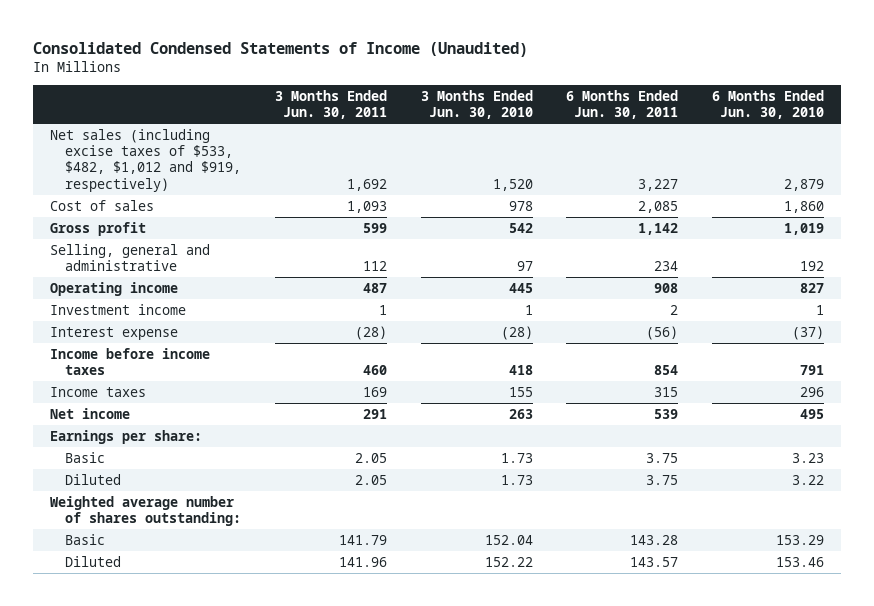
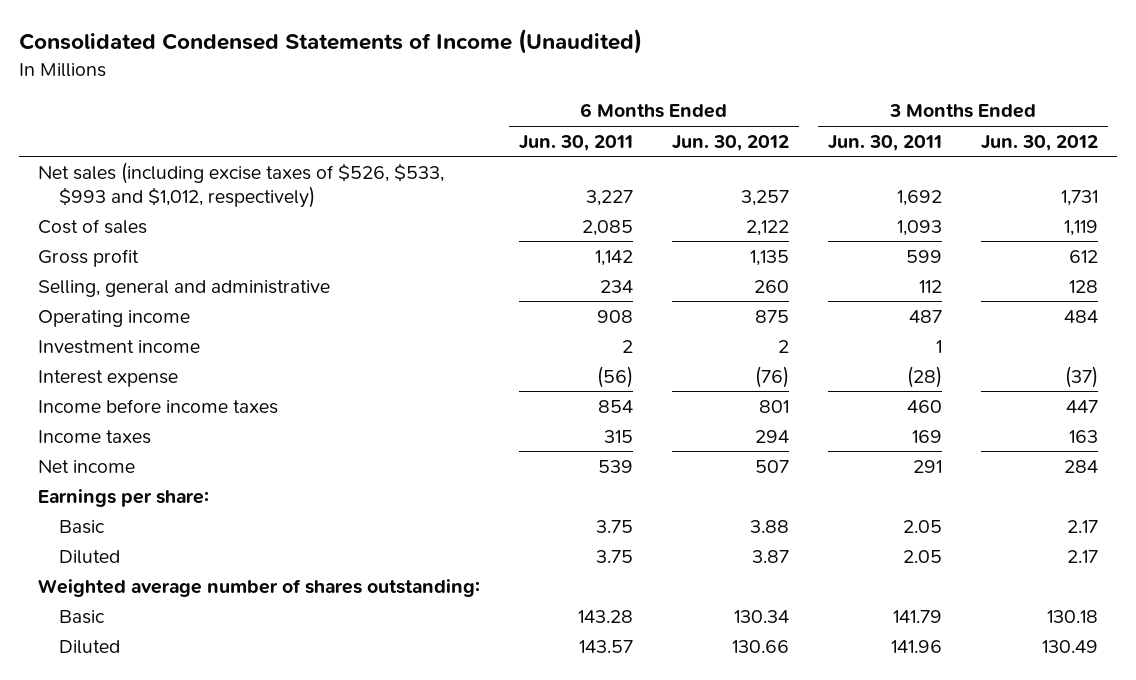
- | 3 Months Ended Jun. 30, 2011 | 3 Months Ended Jun. 30, 2010 | 6 Months Ended Jun. 30, 2011 | 6 Months Ended Jun. 30, 2010
+ | 6 Months Ended Jun. 30, 2011 | 6 Months Ended Jun. 30, 2012 | 3 Months Ended Jun. 30, 2011 | 3 Months Ended Jun. 30, 2012
- Net sales (including excise taxes of $533, $482, $1,012 and $919, respectively) | 1,692 | 1,520 | 3,227 | 2,879
+ Net sales (including excise taxes of $526, $533, $993 and $1,012, respectively) | 3,227 | 3,257 | 1,692 | 1,731

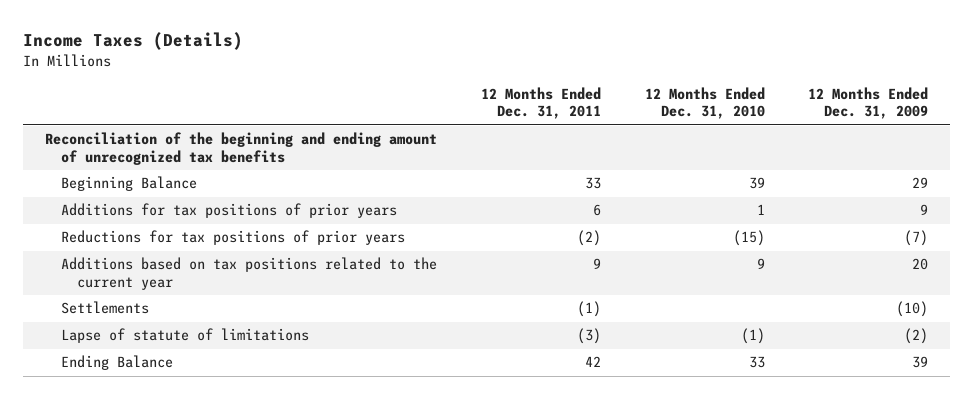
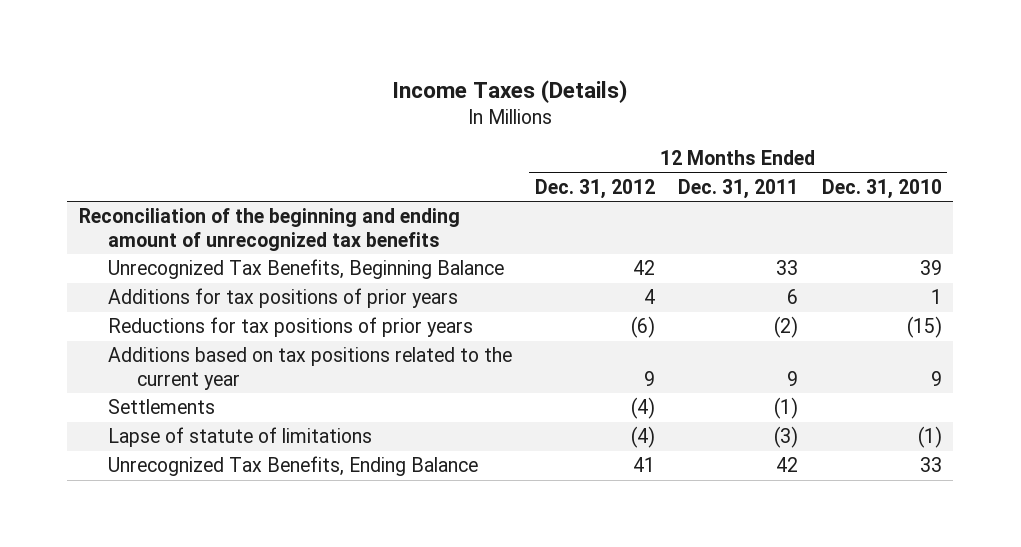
- | 12 Months Ended Dec. 31, 2011 | 12 Months Ended Dec. 31, 2010 | 12 Months Ended Dec. 31, 2009
+ | 12 Months Ended Dec. 31, 2012 | 12 Months Ended Dec. 31, 2011 | 12 Months Ended Dec. 31, 2010
- Beginning Balance | 33 | 39 | 29
+ Unrecognized Tax Benefits, Beginning Balance | 42 | 33 | 39
- Ending Balance | 42 | 33 | 39
+ Unrecognized Tax Benefits, Ending Balance | 41 | 42 | 33

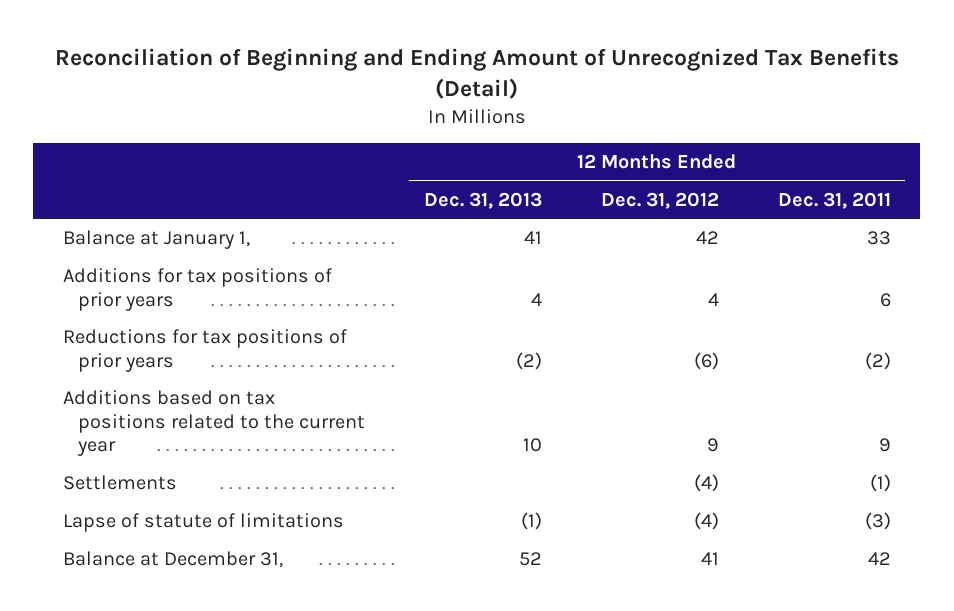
- Income Taxes (Details)
+ Reconciliation of Beginning and Ending Amount of Unrecognized Tax Benefits (Detail)
- | 12 Months Ended Dec. 31, 2012 | 12 Months Ended Dec. 31, 2011 | 12 Months Ended Dec. 31, 2010
+ | 12 Months Ended Dec. 31, 2013 | 12 Months Ended Dec. 31, 2012 | 12 Months Ended Dec. 31, 2011
- Reconciliation of the beginning and ending amount of unrecognized tax benefits
- Unrecognized Tax Benefits, Beginning Balance | 42 | 33 | 39
+ Balance at January 1, | 41 | 42 | 33
- Unrecognized Tax Benefits, Ending Balance | 41 | 42 | 33
+ Balance at December 31, | 52 | 41 | 42

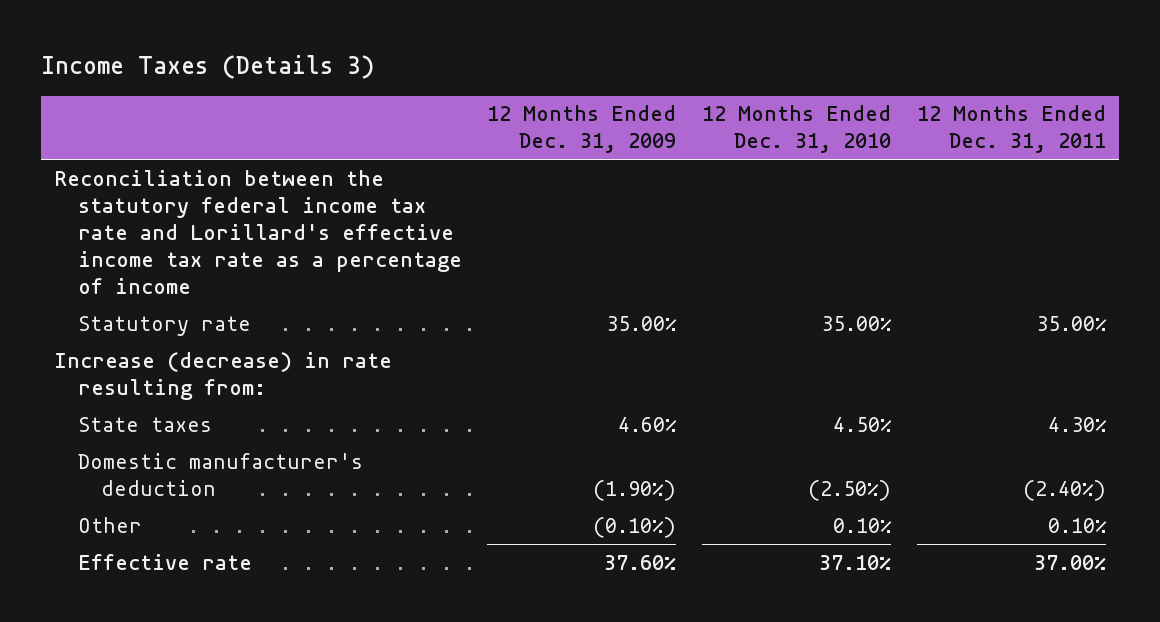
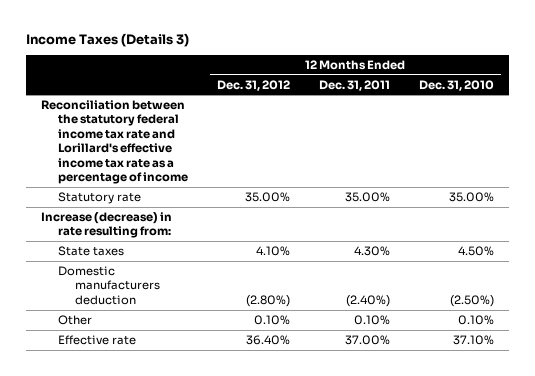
- | 12 Months Ended Dec. 31, 2009 | 12 Months Ended Dec. 31, 2010 | 12 Months Ended Dec. 31, 2011
+ | 12 Months Ended Dec. 31, 2012 | 12 Months Ended Dec. 31, 2011 | 12 Months Ended Dec. 31, 2010
- Domestic manufacturer's deduction | (1.90%) | (2.50%) | (2.40%)
+ Domestic manufacturers deduction | (2.80%) | (2.40%) | (2.50%)

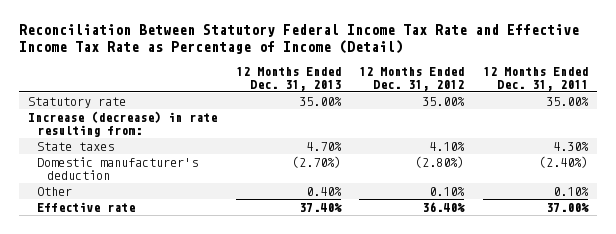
- Income Taxes (Details 3)
+ Reconciliation Between Statutory Federal Income Tax Rate and Effective Income Tax Rate as Percentage of Income (Detail)
- | 12 Months Ended Dec. 31, 2012 | 12 Months Ended Dec. 31, 2011 | 12 Months Ended Dec. 31, 2010
+ | 12 Months Ended Dec. 31, 2013 | 12 Months Ended Dec. 31, 2012 | 12 Months Ended Dec. 31, 2011
- Reconciliation between the statutory federal income tax rate and Lorillard's effective income tax rate as a percentage of income
- Domestic manufacturers deduction | (2.80%) | (2.40%) | (2.50%)
+ Domestic manufacturer's deduction | (2.70%) | (2.80%) | (2.40%)

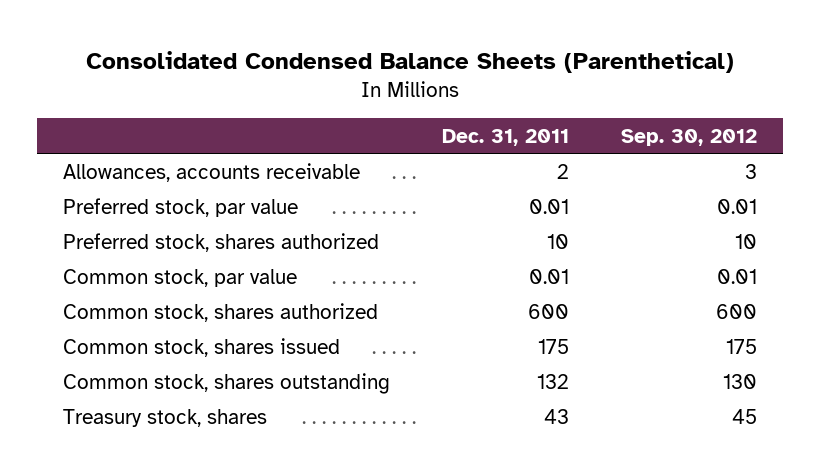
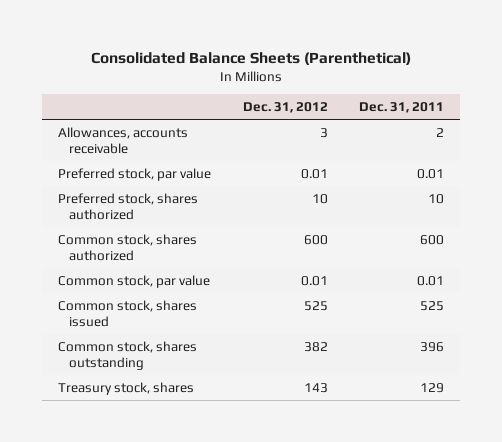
- Consolidated Condensed Balance Sheets (Parenthetical)
+ Consolidated Balance Sheets (Parenthetical)
- | Dec. 31, 2011 | Sep. 30, 2012
+ | Dec. 31, 2012 | Dec. 31, 2011
- Common stock, shares issued | 175 | 175
- Common stock, shares outstanding | 132 | 130
- Treasury stock, shares | 43 | 45
moved down: Common stock, par value | 0.01 | 0.01
+ Common stock, shares issued | 525 | 525
+ Common stock, shares outstanding | 382 | 396
+ Treasury stock, shares | 143 | 129

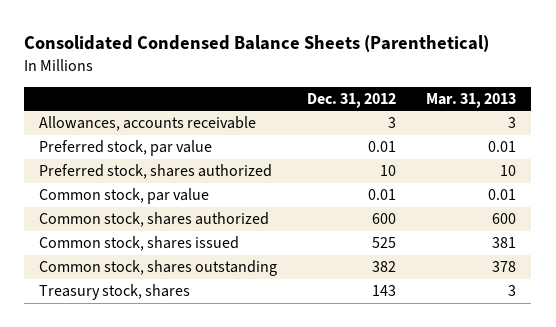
- Consolidated Balance Sheets (Parenthetical)
+ Consolidated Condensed Balance Sheets (Parenthetical)
- | Dec. 31, 2012 | Dec. 31, 2011
+ | Dec. 31, 2012 | Mar. 31, 2013
moved down: Common stock, shares authorized | 600 | 600

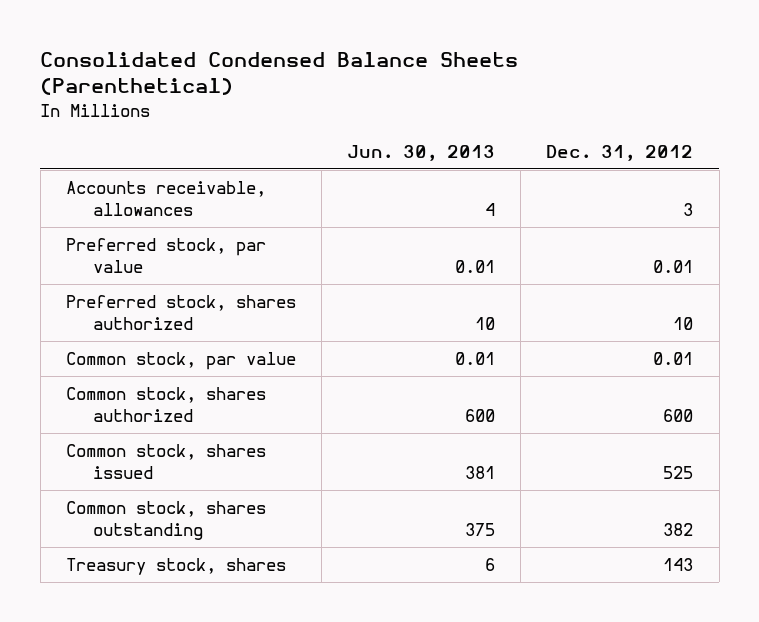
- | Dec. 31, 2012 | Mar. 31, 2013
+ | Jun. 30, 2013 | Dec. 31, 2012
- Allowances, accounts receivable | 3 | 3
+ Accounts receivable, allowances | 4 | 3

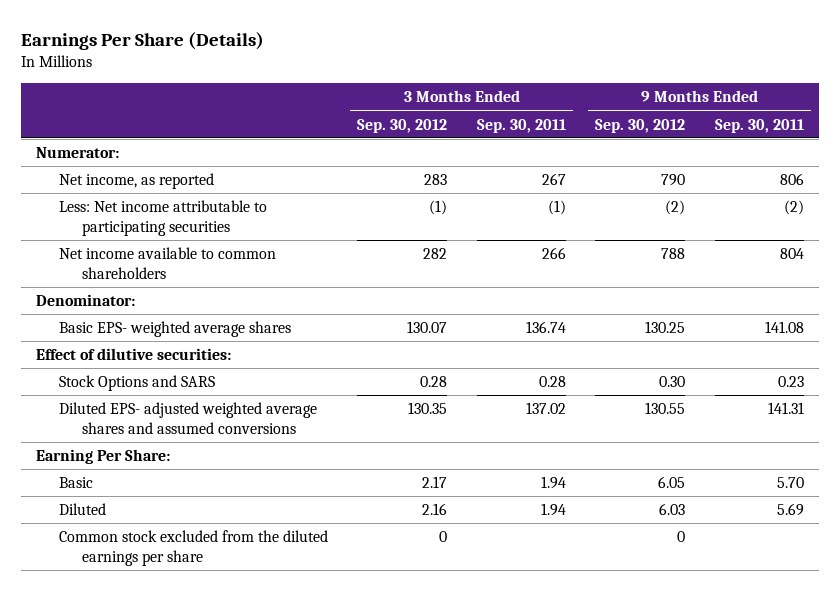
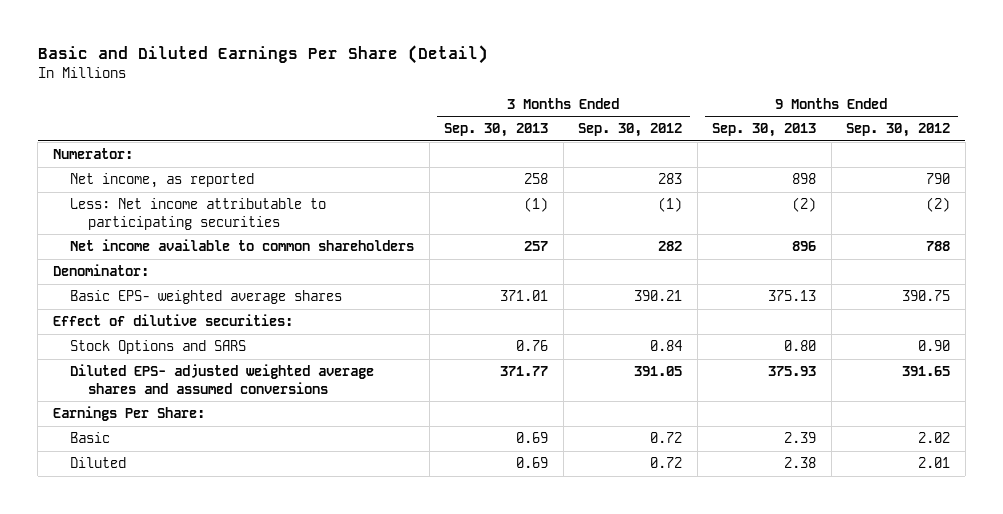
- Earnings Per Share (Details)
+ Basic and Diluted Earnings Per Share (Detail)
- | 3 Months Ended Sep. 30, 2012 | 3 Months Ended Sep. 30, 2011 | 9 Months Ended Sep. 30, 2012 | 9 Months Ended Sep. 30, 2011
+ | 3 Months Ended Sep. 30, 2013 | 3 Months Ended Sep. 30, 2012 | 9 Months Ended Sep. 30, 2013 | 9 Months Ended Sep. 30, 2012
- Basic EPS- weighted average shares | 130.07 | 136.74 | 130.25 | 141.08
+ Basic EPS- weighted average shares | 371.01 | 390.21 | 375.13 | 390.75
- Stock Options and SARS | 0.28 | 0.28 | 0.30 | 0.23
- Diluted EPS- adjusted weighted average shares and assumed conversions | 130.35 | 137.02 | 130.55 | 141.31
- Earning Per Share:
- Basic | 2.17 | 1.94 | 6.05 | 5.70
- Diluted | 2.16 | 1.94 | 6.03 | 5.69
- Common stock excluded from the diluted earnings per share | 0 | | 0 |
+ Stock Options and SARS | 0.76 | 0.84 | 0.80 | 0.90
+ Diluted EPS- adjusted weighted average shares and assumed conversions | 371.77 | 391.05 | 375.93 | 391.65
+ Earnings Per Share:
+ Basic | 0.69 | 0.72 | 2.39 | 2.02
+ Diluted | 0.69 | 0.72 | 2.38 | 2.01

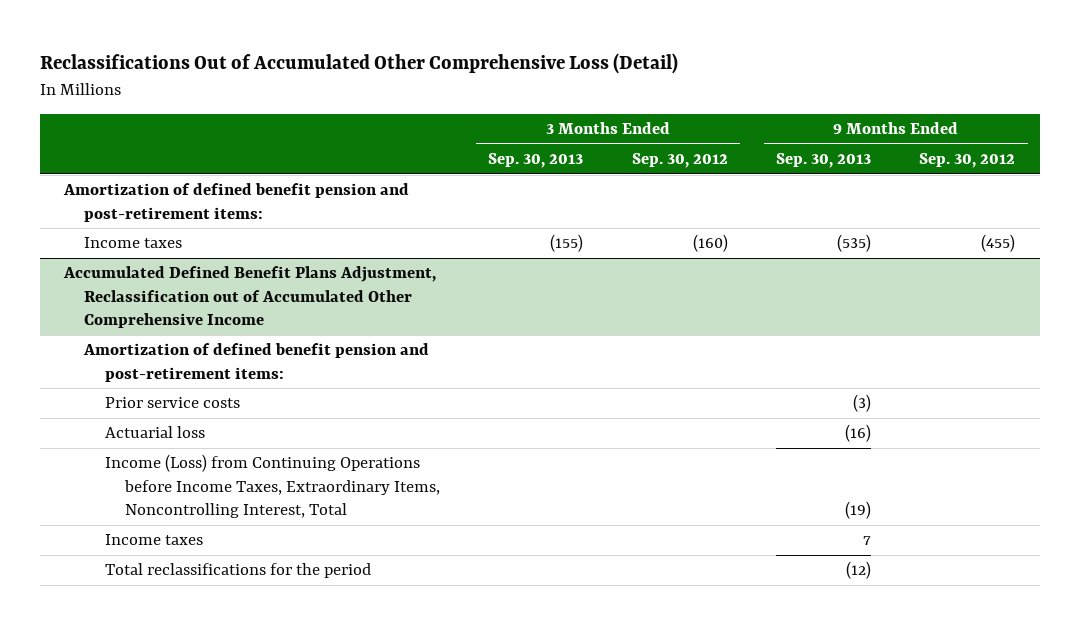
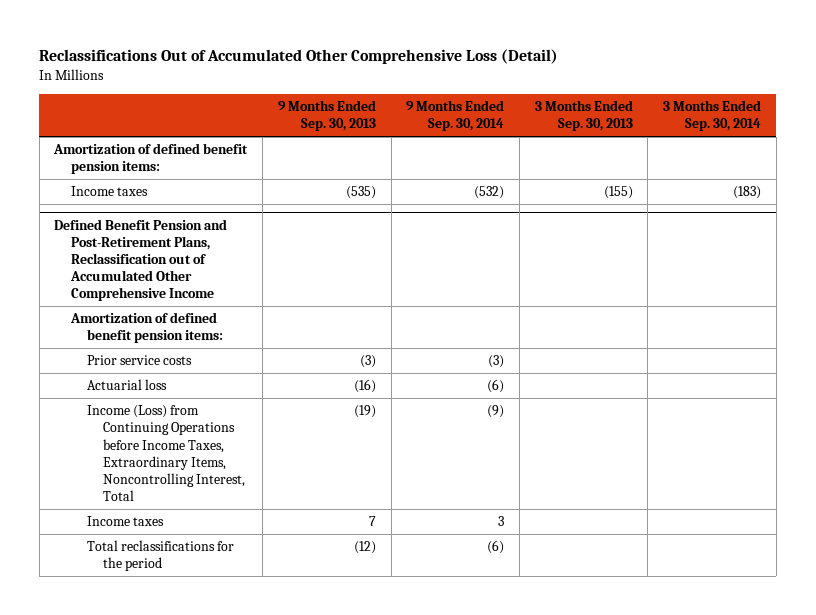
- | 3 Months Ended Sep. 30, 2013 | 3 Months Ended Sep. 30, 2012 | 9 Months Ended Sep. 30, 2013 | 9 Months Ended Sep. 30, 2012
+ | 9 Months Ended Sep. 30, 2013 | 9 Months Ended Sep. 30, 2014 | 3 Months Ended Sep. 30, 2013 | 3 Months Ended Sep. 30, 2014
- Amortization of defined benefit pension and post-retirement items:
+ Amortization of defined benefit pension items:
- Accumulated Defined Benefit Plans Adjustment, Reclassification out of Accumulated Other Comprehensive Income
- Amortization of defined benefit pension and post-retirement items:
+ Defined Benefit Pension and Post-Retirement Plans, Reclassification out of Accumulated Other Comprehensive Income
+ Amortization of defined benefit pension items:

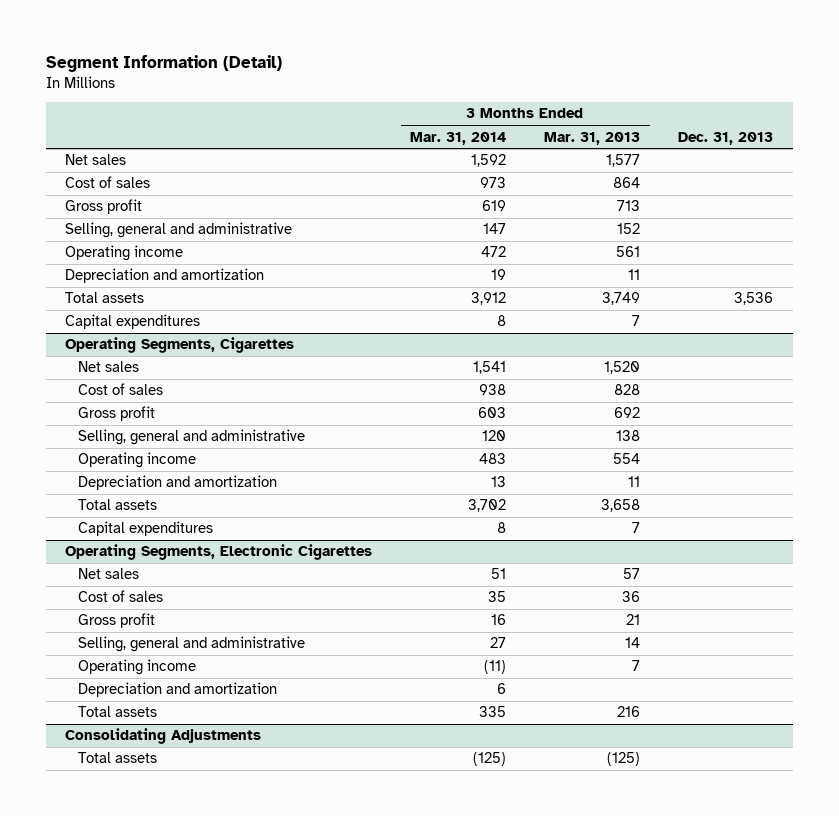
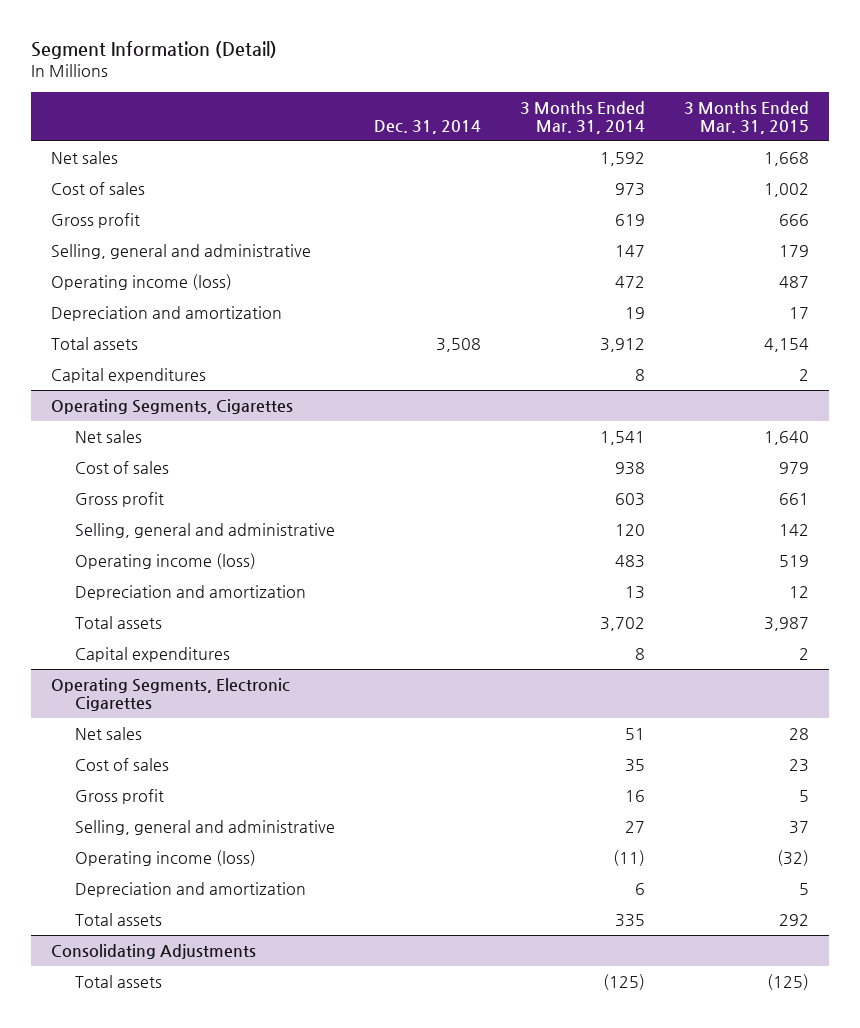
- | 3 Months Ended Mar. 31, 2014 | 3 Months Ended Mar. 31, 2013 | Dec. 31, 2013
+ | Dec. 31, 2014 | 3 Months Ended Mar. 31, 2014 | 3 Months Ended Mar. 31, 2015
- Operating income | 472 | 561 |
+ Operating income (loss) | | 472 | 487
@ Operating Segments, Cigarettes
- Operating income | 483 | 554 |
+ Operating income (loss) | | 483 | 519
@ Operating Segments, Electronic Cigarettes
- Operating income | (11) | 7 |
+ Operating income (loss) | | (11) | (32)

